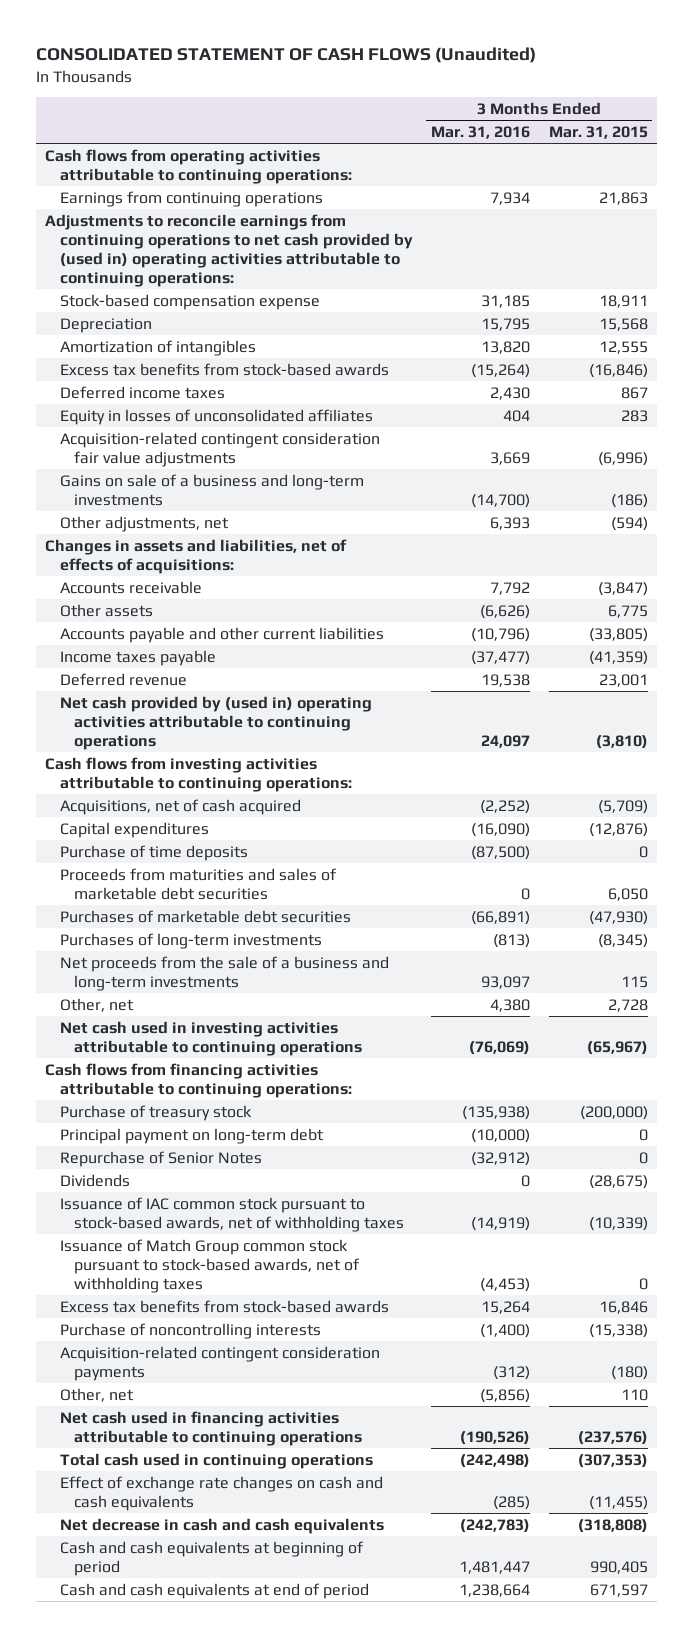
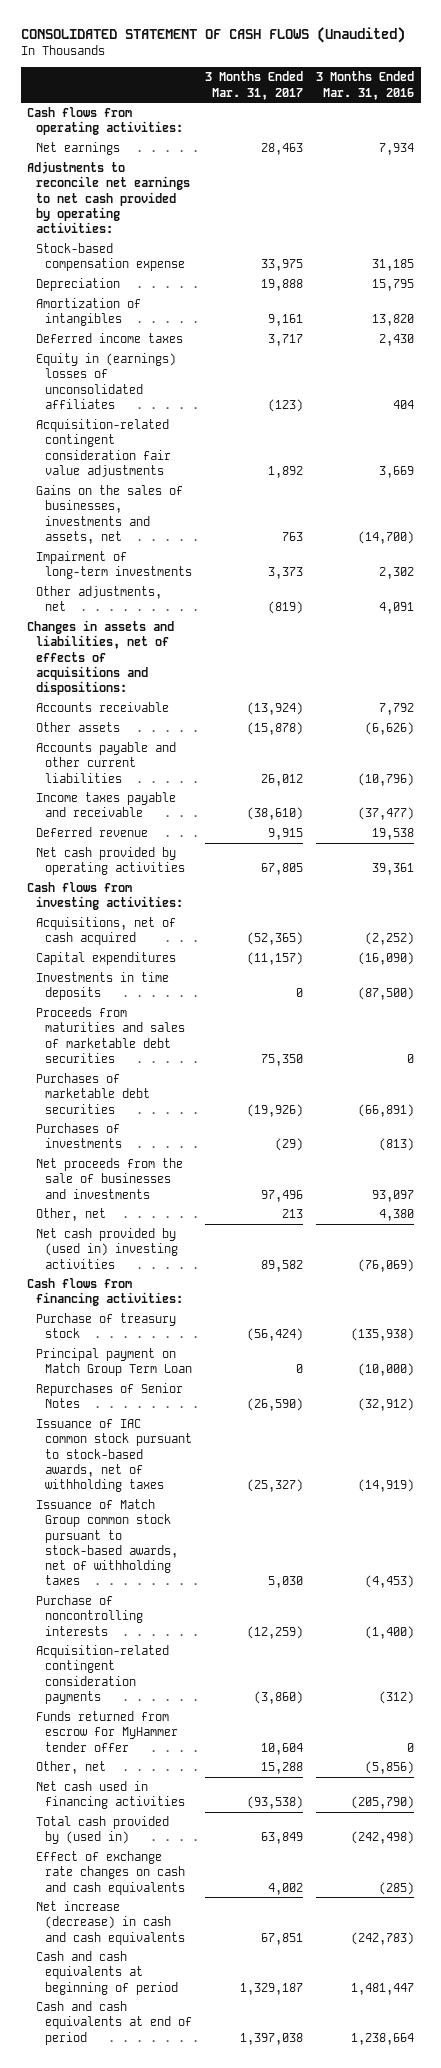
- | 3 Months Ended Mar. 31, 2016 | 3 Months Ended Mar. 31, 2015
+ | 3 Months Ended Mar. 31, 2017 | 3 Months Ended Mar. 31, 2016
- Cash flows from operating activities attributable to continuing operations:
- Earnings from continuing operations | 7,934 | 21,863
- Adjustments to reconcile earnings from continuing operations to net cash provided by (used in) operating activities attributable to continuing operations:
+ Cash flows from operating activities:
+ Net earnings | 28,463 | 7,934
+ Adjustments to reconcile net earnings to net cash provided by operating activities:
- Excess tax benefits from stock-based awards | (15,264) | (16,846)
- Equity in losses of unconsolidated affiliates | 404 | 283
+ Equity in (earnings) losses of unconsolidated affiliates | (123) | 404
- Gains on sale of a business and long-term investments | (14,700) | (186)
- Other adjustments, net | 6,393 | (594)
- Changes in assets and liabilities, net of effects of acquisitions:
+ Gains on the sales of businesses, investments and assets, net | 763 | (14,700)
+ Impairment of long-term investments | 3,373 | 2,302
+ Other adjustments, net | (819) | 4,091
+ Changes in assets and liabilities, net of effects of acquisitions and dispositions:
- Income taxes payable | (37,477) | (41,359)
+ Income taxes payable and receivable | (38,610) | (37,477)
- Net cash provided by (used in) operating activities attributable to continuing operations | 24,097 | (3,810)
- Cash flows from investing activities attributable to continuing operations:
+ Net cash provided by operating activities | 67,805 | 39,361
+ Cash flows from investing activities:
- Purchase of time deposits | (87,500) | 0
+ Investments in time deposits | 0 | (87,500)
- Purchases of long-term investments | (813) | (8,345)
- Net proceeds from the sale of a business and long-term investments | 93,097 | 115
+ Purchases of investments | (29) | (813)
+ Net proceeds from the sale of businesses and investments | 97,496 | 93,097
- Net cash used in investing activities attributable to continuing operations | (76,069) | (65,967)
- Cash flows from financing activities attributable to continuing operations:
+ Net cash provided by (used in) investing activities | 89,582 | (76,069)
+ Cash flows from financing activities:
- Principal payment on long-term debt | (10,000) | 0
- Repurchase of Senior Notes | (32,912) | 0
- Dividends | 0 | (28,675)
+ Principal payment on Match Group Term Loan | 0 | (10,000)
+ Repurchases of Senior Notes | (26,590) | (32,912)
- Excess tax benefits from stock-based awards | 15,264 | 16,846
+ Funds returned from escrow for MyHammer tender offer | 10,604 | 0
- Net cash used in financing activities attributable to continuing operations | (190,526) | (237,576)
- Total cash used in continuing operations | (242,498) | (307,353)
+ Net cash used in financing activities | (93,538) | (205,790)
+ Total cash provided by (used in) | 63,849 | (242,498)
- Net decrease in cash and cash equivalents | (242,783) | (318,808)
+ Net increase (decrease) in cash and cash equivalents | 67,851 | (242,783)

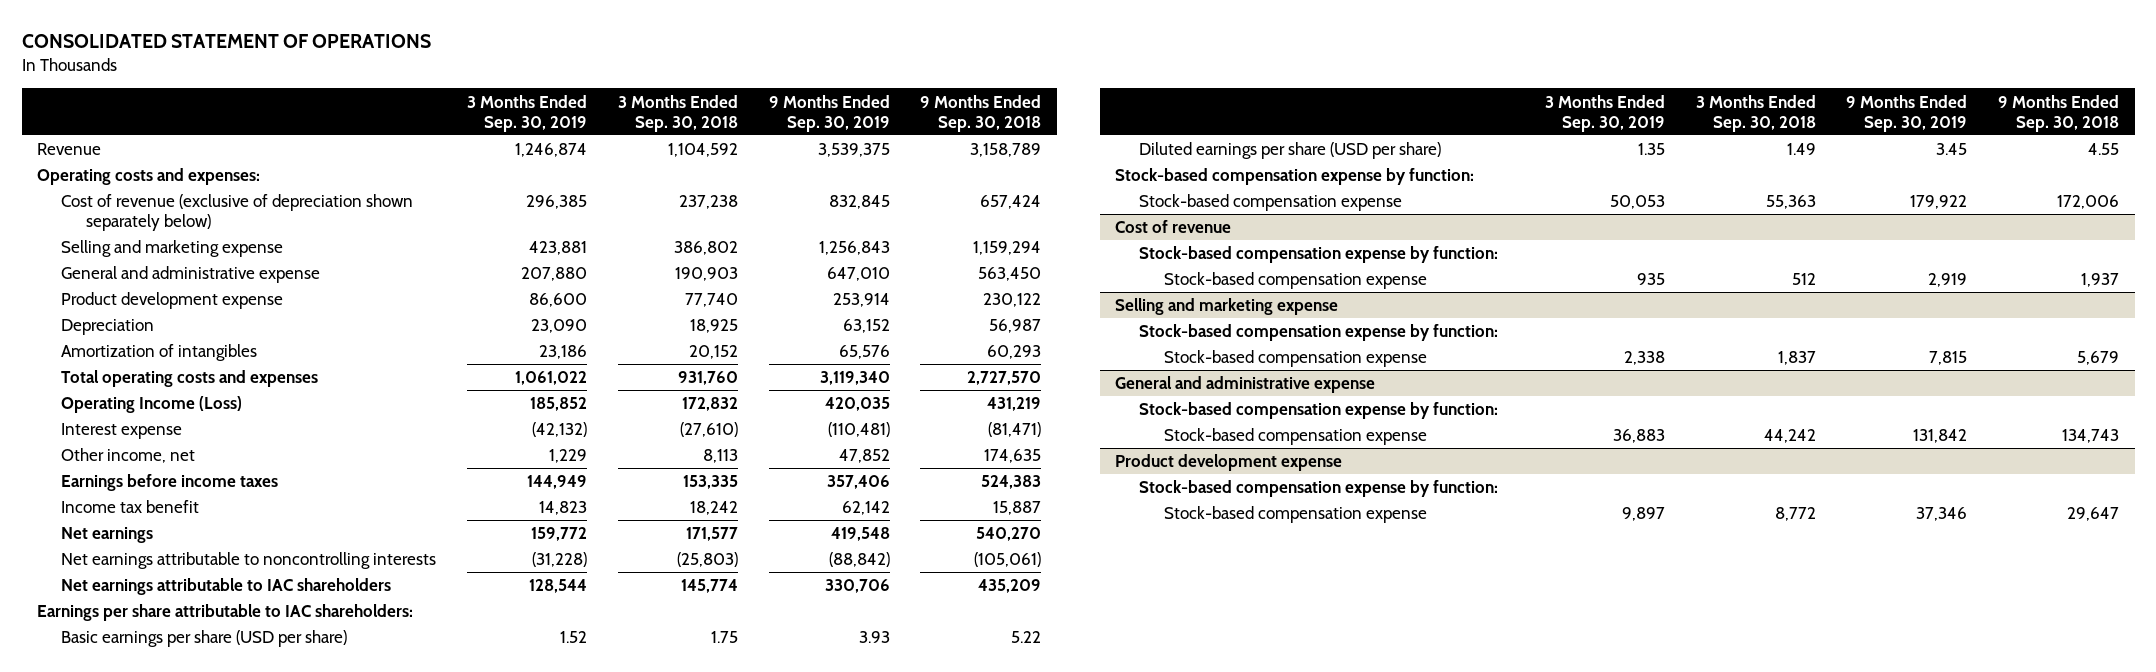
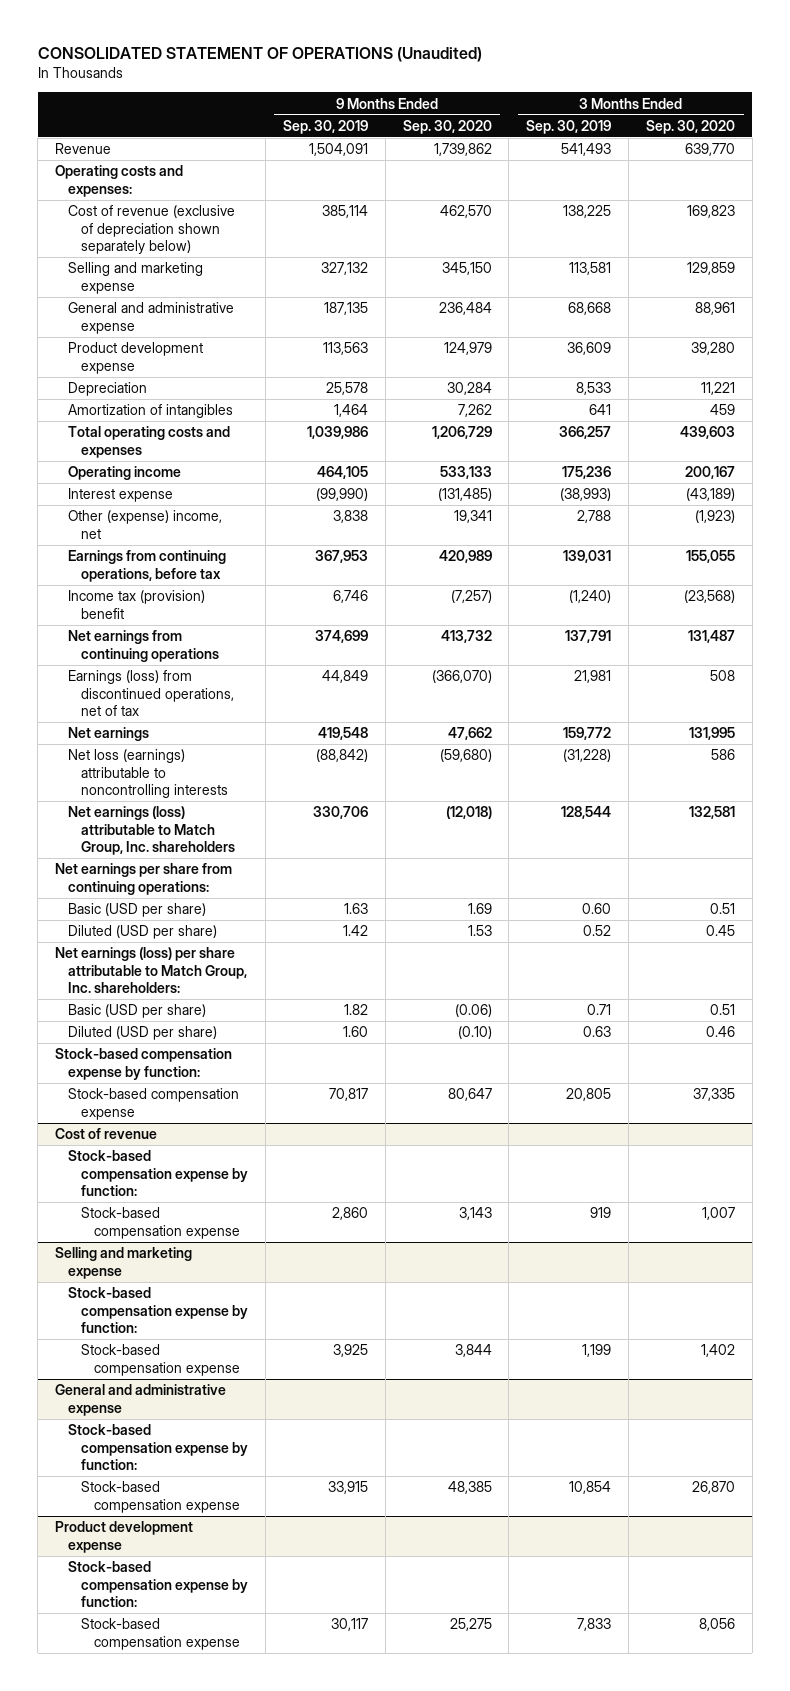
- CONSOLIDATED STATEMENT OF OPERATIONS
+ CONSOLIDATED STATEMENT OF OPERATIONS (Unaudited)
- | 3 Months Ended Sep. 30, 2019 | 3 Months Ended Sep. 30, 2018 | 9 Months Ended Sep. 30, 2019 | 9 Months Ended Sep. 30, 2018
+ | 9 Months Ended Sep. 30, 2019 | 9 Months Ended Sep. 30, 2020 | 3 Months Ended Sep. 30, 2019 | 3 Months Ended Sep. 30, 2020
- Revenue | 1,246,874 | 1,104,592 | 3,539,375 | 3,158,789
+ Revenue | 1,504,091 | 1,739,862 | 541,493 | 639,770
- Cost of revenue (exclusive of depreciation shown separately below) | 296,385 | 237,238 | 832,845 | 657,424
- Selling and marketing expense | 423,881 | 386,802 | 1,256,843 | 1,159,294
- General and administrative expense | 207,880 | 190,903 | 647,010 | 563,450
- Product development expense | 86,600 | 77,740 | 253,914 | 230,122
- Depreciation | 23,090 | 18,925 | 63,152 | 56,987
- Amortization of intangibles | 23,186 | 20,152 | 65,576 | 60,293
- Total operating costs and expenses | 1,061,022 | 931,760 | 3,119,340 | 2,727,570
- Operating Income (Loss) | 185,852 | 172,832 | 420,035 | 431,219
- Interest expense | (42,132) | (27,610) | (110,481) | (81,471)
- Other income, net | 1,229 | 8,113 | 47,852 | 174,635
- Earnings before income taxes | 144,949 | 153,335 | 357,406 | 524,383
- Income tax benefit | 14,823 | 18,242 | 62,142 | 15,887
+ Cost of revenue (exclusive of depreciation shown separately below) | 385,114 | 462,570 | 138,225 | 169,823
+ Selling and marketing expense | 327,132 | 345,150 | 113,581 | 129,859
+ General and administrative expense | 187,135 | 236,484 | 68,668 | 88,961
+ Product development expense | 113,563 | 124,979 | 36,609 | 39,280
+ Depreciation | 25,578 | 30,284 | 8,533 | 11,221
+ Amortization of intangibles | 1,464 | 7,262 | 641 | 459
+ Total operating costs and expenses | 1,039,986 | 1,206,729 | 366,257 | 439,603
+ Operating income | 464,105 | 533,133 | 175,236 | 200,167
+ Interest expense | (99,990) | (131,485) | (38,993) | (43,189)
+ Other (expense) income, net | 3,838 | 19,341 | 2,788 | (1,923)
+ Earnings from continuing operations, before tax | 367,953 | 420,989 | 139,031 | 155,055
+ Income tax (provision) benefit | 6,746 | (7,257) | (1,240) | (23,568)
+ Net earnings from continuing operations | 374,699 | 413,732 | 137,791 | 131,487
+ Earnings (loss) from discontinued operations, net of tax | 44,849 | (366,070) | 21,981 | 508
- Net earnings attributable to noncontrolling interests | (31,228) | (25,803) | (88,842) | (105,061)
- Net earnings attributable to IAC shareholders | 128,544 | 145,774 | 330,706 | 435,209
- Earnings per share attributable to IAC shareholders:
- Basic earnings per share (USD per share) | 1.52 | 1.75 | 3.93 | 5.22
- Diluted earnings per share (USD per share) | 1.35 | 1.49 | 3.45 | 4.55
+ Net loss (earnings) attributable to noncontrolling interests | (88,842) | (59,680) | (31,228) | 586
+ Net earnings (loss) attributable to Match Group, Inc. shareholders | 330,706 | (12,018) | 128,544 | 132,581
+ Net earnings per share from continuing operations:
+ Basic (USD per share) | 1.63 | 1.69 | 0.60 | 0.51
+ Diluted (USD per share) | 1.42 | 1.53 | 0.52 | 0.45
+ Net earnings (loss) per share attributable to Match Group, Inc. shareholders:
+ Basic (USD per share) | 1.82 | (0.06) | 0.71 | 0.51
+ Diluted (USD per share) | 1.60 | (0.10) | 0.63 | 0.46
- Stock-based compensation expense | 50,053 | 55,363 | 179,922 | 172,006
+ Stock-based compensation expense | 70,817 | 80,647 | 20,805 | 37,335
@ Cost of revenue
- Stock-based compensation expense | 935 | 512 | 2,919 | 1,937
+ Stock-based compensation expense | 2,860 | 3,143 | 919 | 1,007
@ Selling and marketing expense
- Stock-based compensation expense | 2,338 | 1,837 | 7,815 | 5,679
+ Stock-based compensation expense | 3,925 | 3,844 | 1,199 | 1,402
@ General and administrative expense
- Stock-based compensation expense | 36,883 | 44,242 | 131,842 | 134,743
+ Stock-based compensation expense | 33,915 | 48,385 | 10,854 | 26,870
@ Product development expense
- Stock-based compensation expense | 9,897 | 8,772 | 37,346 | 29,647
+ Stock-based compensation expense | 30,117 | 25,275 | 7,833 | 8,056

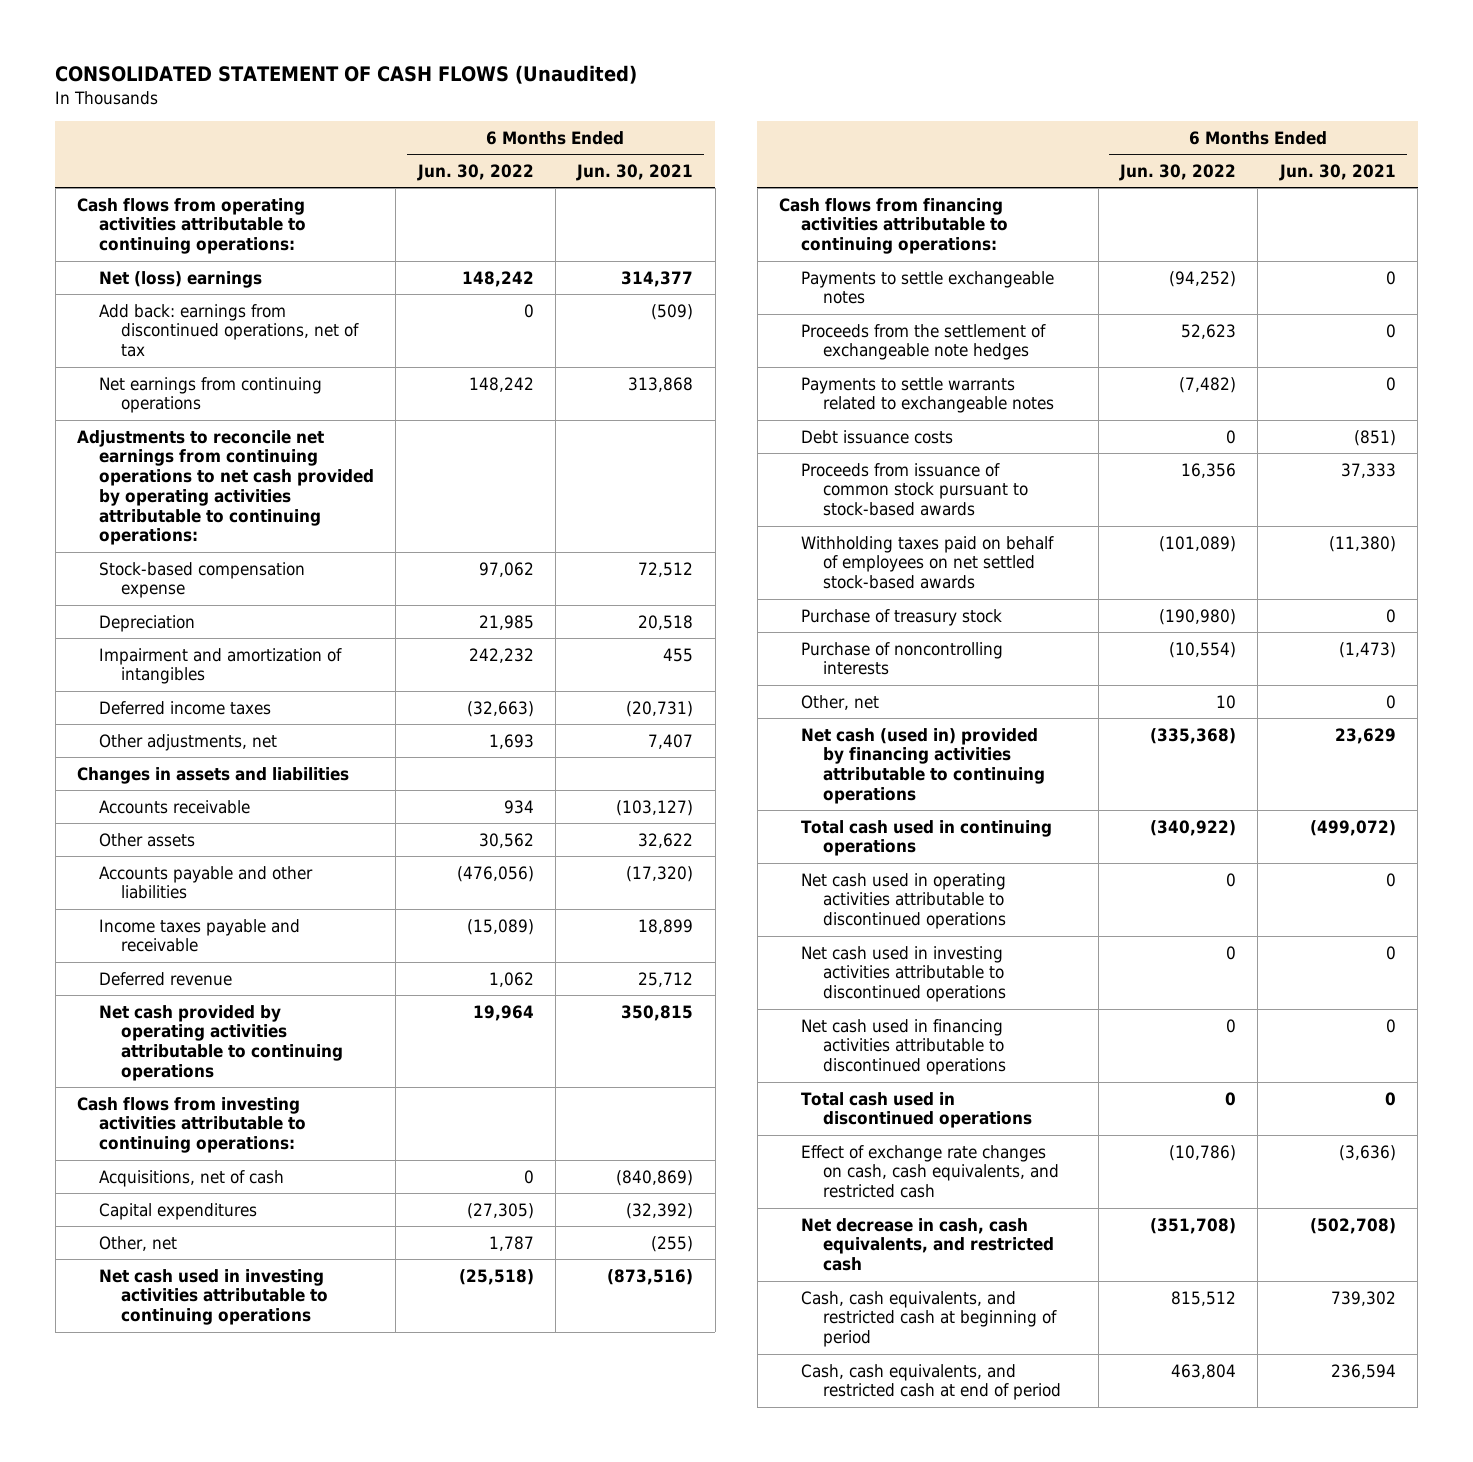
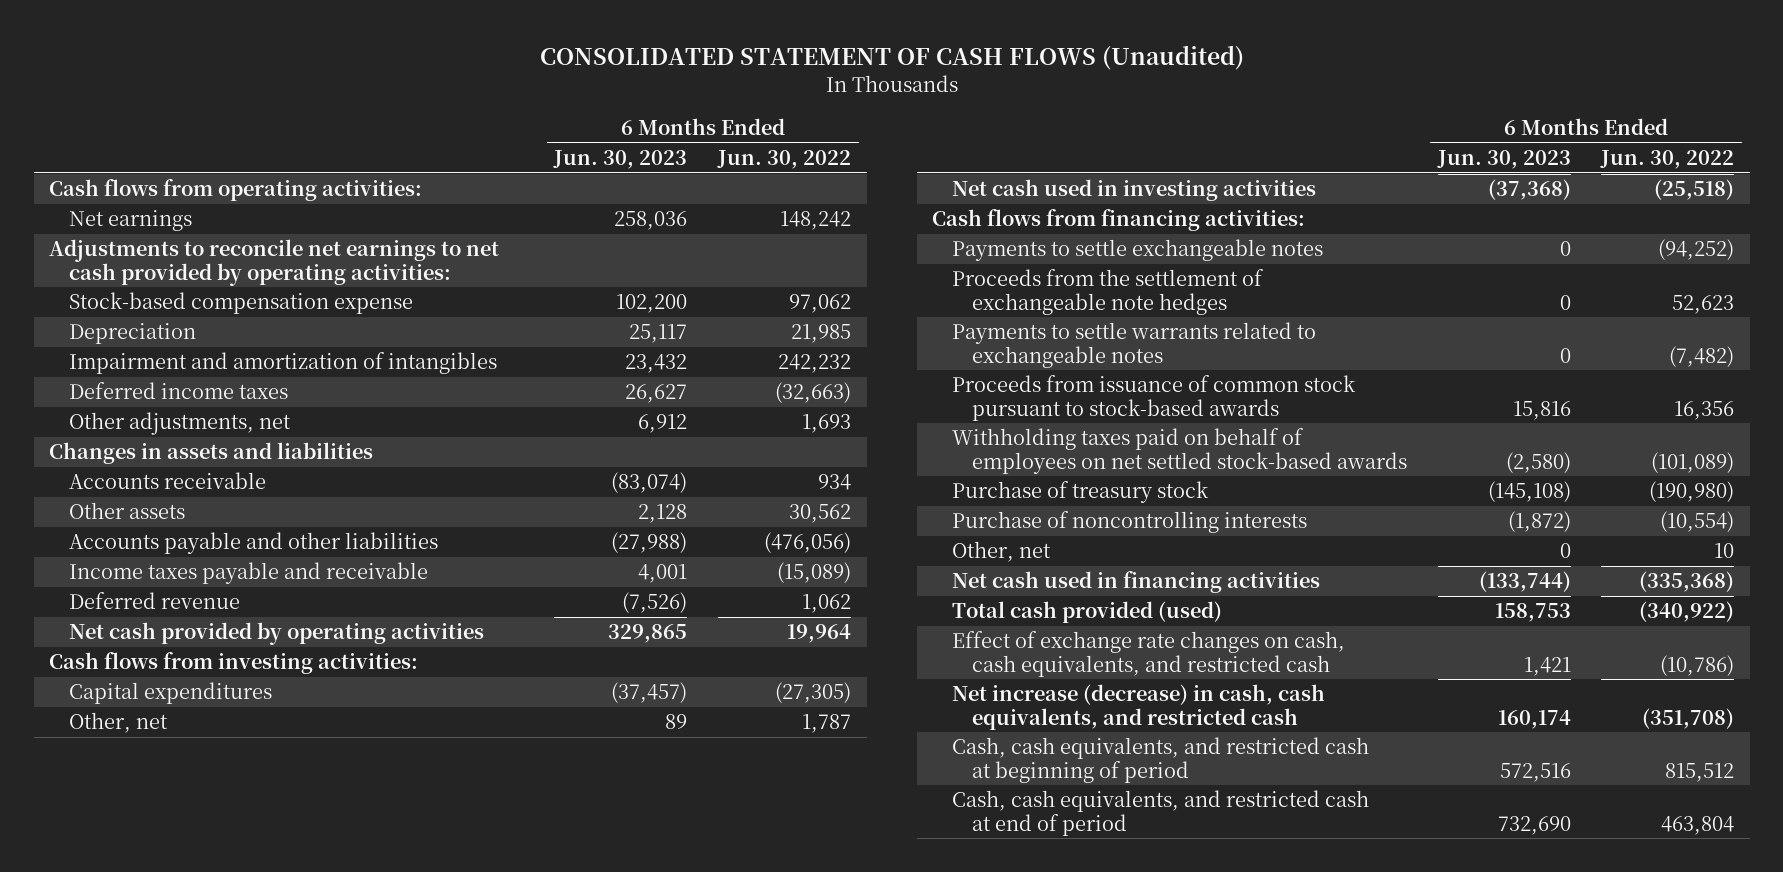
- | 6 Months Ended Jun. 30, 2022 | 6 Months Ended Jun. 30, 2021
+ | 6 Months Ended Jun. 30, 2023 | 6 Months Ended Jun. 30, 2022
- Cash flows from operating activities attributable to continuing operations:
- Net (loss) earnings | 148,242 | 314,377
- Add back: earnings from discontinued operations, net of tax | 0 | (509)
- Net earnings from continuing operations | 148,242 | 313,868
- Adjustments to reconcile net earnings from continuing operations to net cash provided by operating activities attributable to continuing operations:
+ Cash flows from operating activities:
+ Net earnings | 258,036 | 148,242
+ Adjustments to reconcile net earnings to net cash provided by operating activities:
- Net cash provided by operating activities attributable to continuing operations | 19,964 | 350,815
- Cash flows from investing activities attributable to continuing operations:
- Acquisitions, net of cash | 0 | (840,869)
+ Net cash provided by operating activities | 329,865 | 19,964
+ Cash flows from investing activities:
- Net cash used in investing activities attributable to continuing operations | (25,518) | (873,516)
- Cash flows from financing activities attributable to continuing operations:
+ Net cash used in investing activities | (37,368) | (25,518)
+ Cash flows from financing activities:
- Debt issuance costs | 0 | (851)
- Net cash (used in) provided by financing activities attributable to continuing operations | (335,368) | 23,629
- Total cash used in continuing operations | (340,922) | (499,072)
- Net cash used in operating activities attributable to discontinued operations | 0 | 0
- Net cash used in investing activities attributable to discontinued operations | 0 | 0
- Net cash used in financing activities attributable to discontinued operations | 0 | 0
- Total cash used in discontinued operations | 0 | 0
+ Net cash used in financing activities | (133,744) | (335,368)
+ Total cash provided (used) | 158,753 | (340,922)
- Net decrease in cash, cash equivalents, and restricted cash | (351,708) | (502,708)
+ Net increase (decrease) in cash, cash equivalents, and restricted cash | 160,174 | (351,708)

